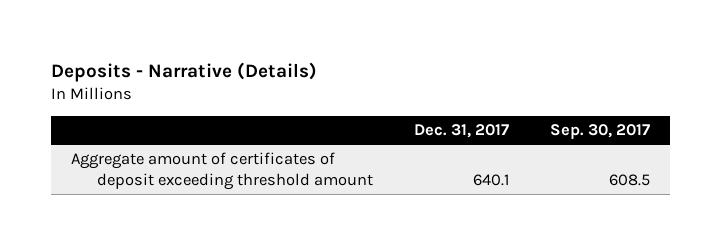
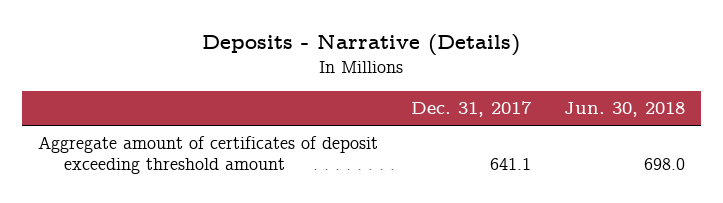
- | Dec. 31, 2017 | Sep. 30, 2017
+ | Dec. 31, 2017 | Jun. 30, 2018
- Aggregate amount of certificates of deposit exceeding threshold amount | 640.1 | 608.5
+ Aggregate amount of certificates of deposit exceeding threshold amount | 641.1 | 698.0

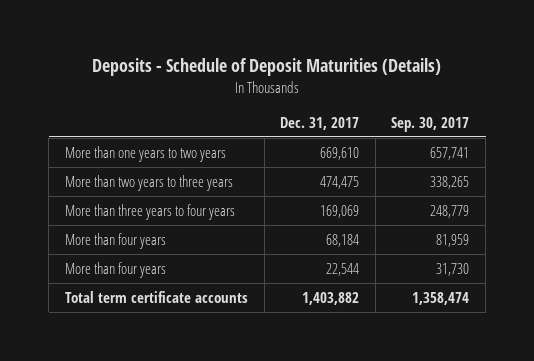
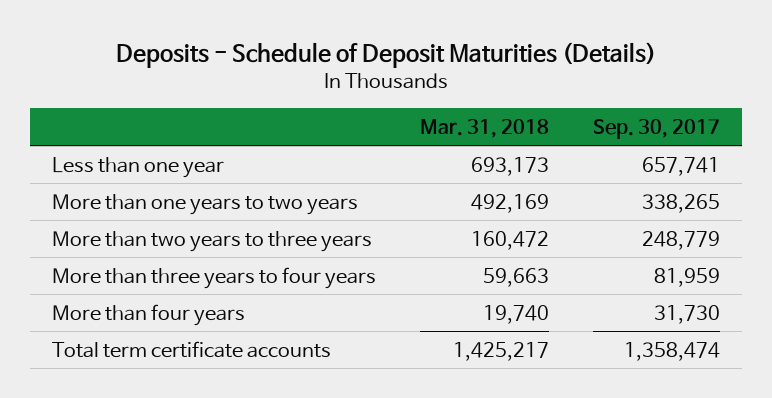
- | Dec. 31, 2017 | Sep. 30, 2017
+ | Mar. 31, 2018 | Sep. 30, 2017
- More than one years to two years | 669,610 | 657,741
- More than two years to three years | 474,475 | 338,265
- More than three years to four years | 169,069 | 248,779
- More than four years | 68,184 | 81,959
+ Less than one year | 693,173 | 657,741
+ More than one years to two years | 492,169 | 338,265
+ More than two years to three years | 160,472 | 248,779
+ More than three years to four years | 59,663 | 81,959

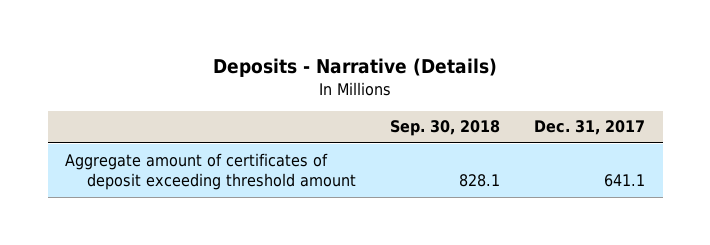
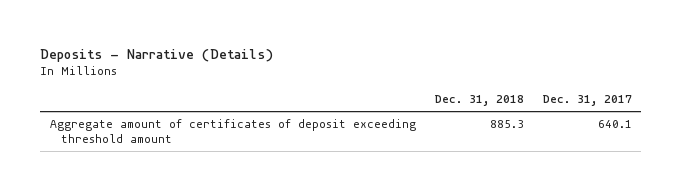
- | Sep. 30, 2018 | Dec. 31, 2017
+ | Dec. 31, 2018 | Dec. 31, 2017
- Aggregate amount of certificates of deposit exceeding threshold amount | 828.1 | 641.1
+ Aggregate amount of certificates of deposit exceeding threshold amount | 885.3 | 640.1

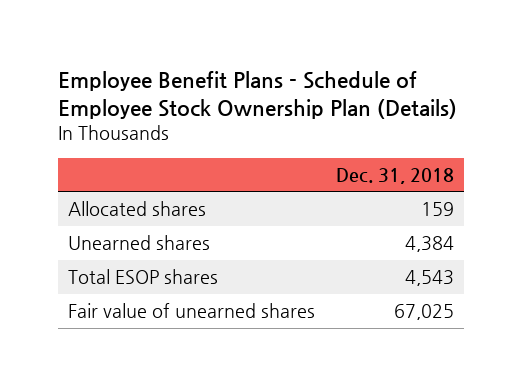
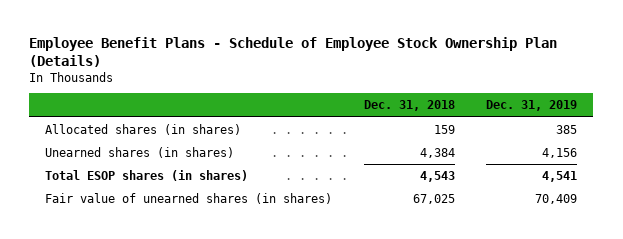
- | Dec. 31, 2018
+ | Dec. 31, 2018 | Dec. 31, 2019
- Allocated shares | 159
- Unearned shares | 4,384
- Total ESOP shares | 4,543
- Fair value of unearned shares | 67,025
+ Allocated shares (in shares) | 159 | 385
+ Unearned shares (in shares) | 4,384 | 4,156
+ Total ESOP shares (in shares) | 4,543 | 4,541
+ Fair value of unearned shares (in shares) | 67,025 | 70,409

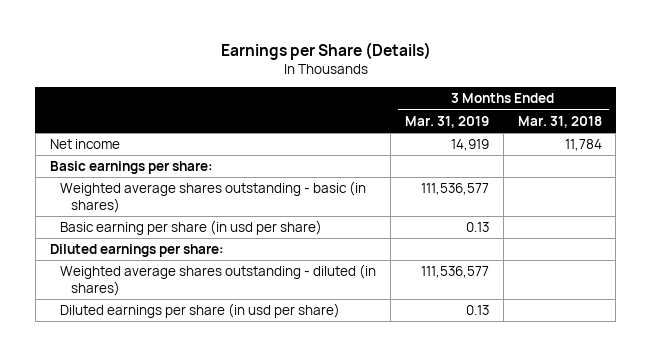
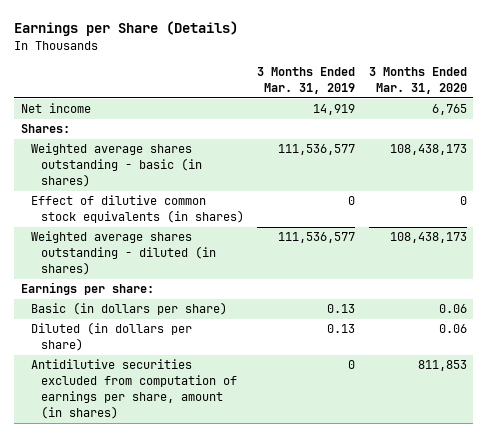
- | 3 Months Ended Mar. 31, 2019 | 3 Months Ended Mar. 31, 2018
+ | 3 Months Ended Mar. 31, 2019 | 3 Months Ended Mar. 31, 2020
- Basic earnings per share:
+ Shares:
- Basic earning per share (in usd per share) | 0.13 |
- Diluted earnings per share:
+ Effect of dilutive common stock equivalents (in shares) | 0 | 0
- Diluted earnings per share (in usd per share) | 0.13 |
+ Earnings per share:
+ Basic (in dollars per share) | 0.13 | 0.06
+ Diluted (in dollars per share) | 0.13 | 0.06
+ Antidilutive securities excluded from computation of earnings per share, amount (in shares) | 0 | 811,853

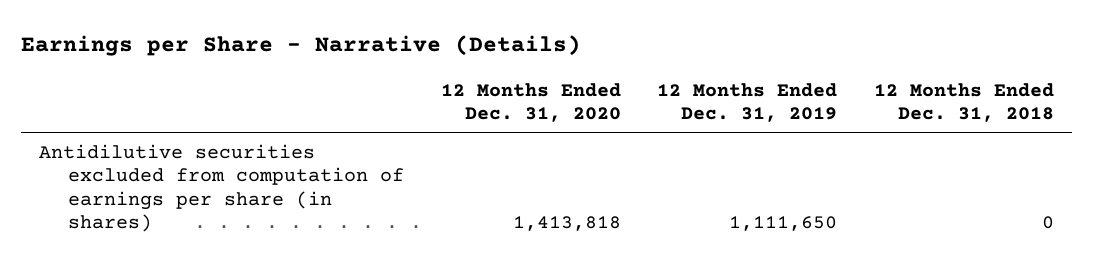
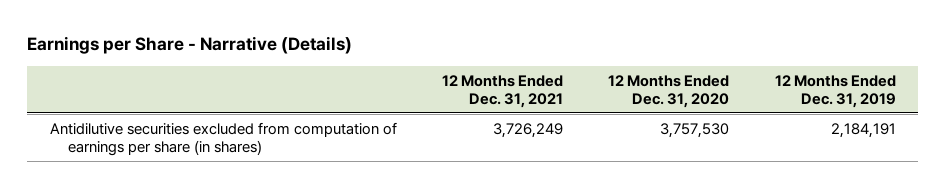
- | 12 Months Ended Dec. 31, 2020 | 12 Months Ended Dec. 31, 2019 | 12 Months Ended Dec. 31, 2018
+ | 12 Months Ended Dec. 31, 2021 | 12 Months Ended Dec. 31, 2020 | 12 Months Ended Dec. 31, 2019
- Antidilutive securities excluded from computation of earnings per share (in shares) | 1,413,818 | 1,111,650 | 0
+ Antidilutive securities excluded from computation of earnings per share (in shares) | 3,726,249 | 3,757,530 | 2,184,191

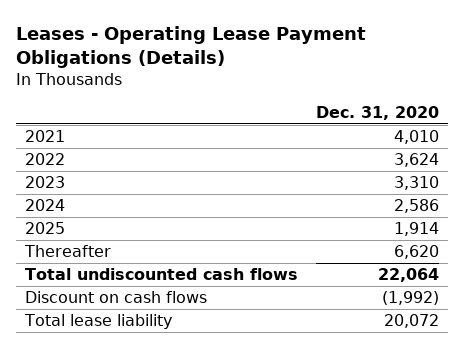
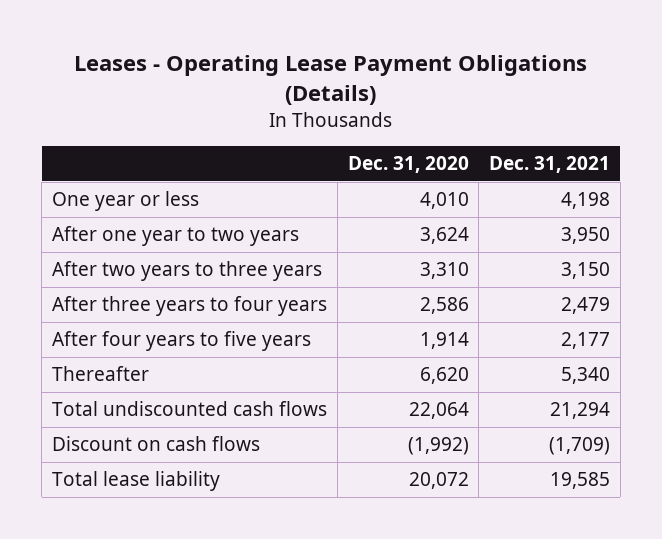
- | Dec. 31, 2020
+ | Dec. 31, 2020 | Dec. 31, 2021
- 2021 | 4,010
- 2022 | 3,624
- 2023 | 3,310
- 2024 | 2,586
- 2025 | 1,914
+ One year or less | 4,010 | 4,198
+ After one year to two years | 3,624 | 3,950
+ After two years to three years | 3,310 | 3,150
+ After three years to four years | 2,586 | 2,479
+ After four years to five years | 1,914 | 2,177

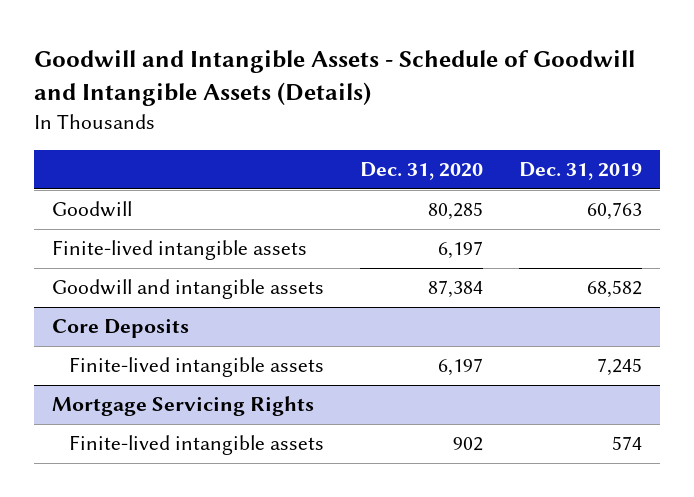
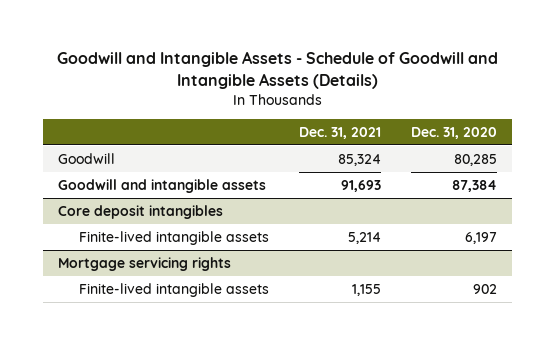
- | Dec. 31, 2020 | Dec. 31, 2019
+ | Dec. 31, 2021 | Dec. 31, 2020
- Finite-lived intangible assets | 6,197 |
- Core Deposits
+ Core deposit intangibles
- Mortgage Servicing Rights
+ Mortgage servicing rights

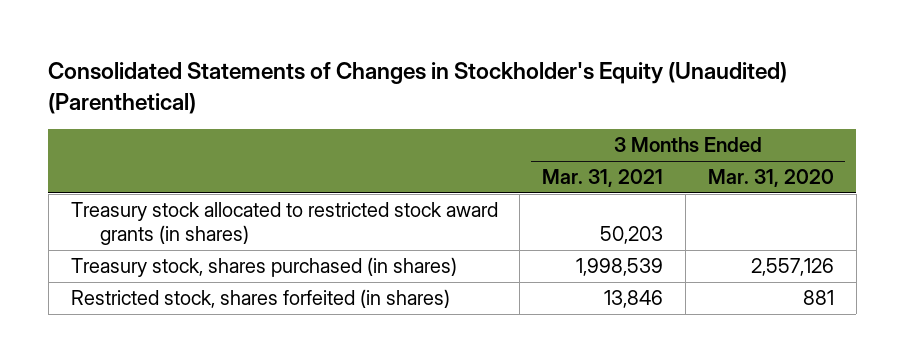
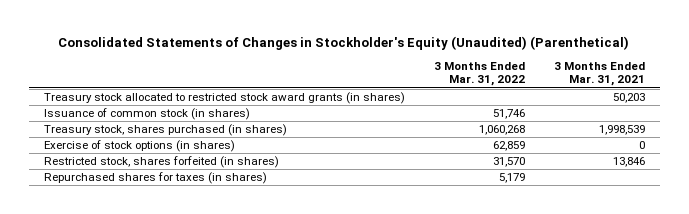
- | 3 Months Ended Mar. 31, 2021 | 3 Months Ended Mar. 31, 2020
+ | 3 Months Ended Mar. 31, 2022 | 3 Months Ended Mar. 31, 2021
+ Issuance of common stock (in shares) | 51,746 |
+ Exercise of stock options (in shares) | 62,859 | 0
+ Repurchased shares for taxes (in shares) | 5,179 |

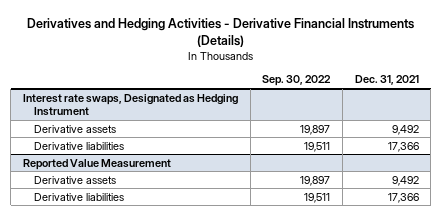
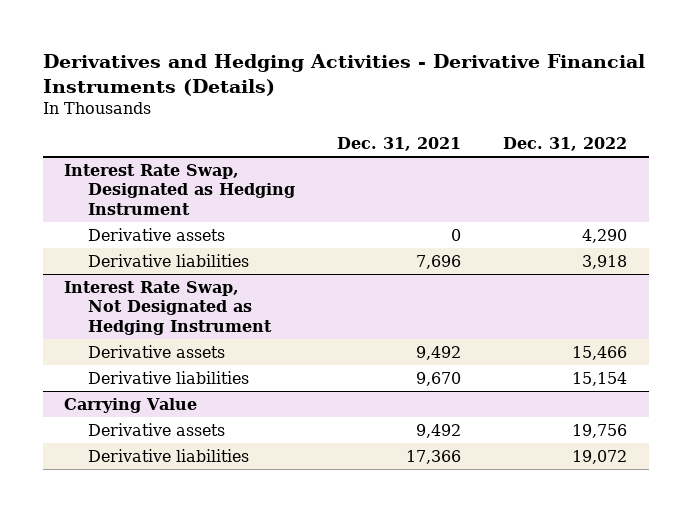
- | Sep. 30, 2022 | Dec. 31, 2021
+ | Dec. 31, 2021 | Dec. 31, 2022
- Interest rate swaps, Designated as Hedging Instrument
+ Interest Rate Swap, Designated as Hedging Instrument
+ Derivative assets | 0 | 4,290
+ Derivative liabilities | 7,696 | 3,918
+ Interest Rate Swap, Not Designated as Hedging Instrument
- Derivative liabilities | 19,511 | 17,366
- Reported Value Measurement
+ Derivative liabilities | 9,670 | 15,154
+ Carrying Value

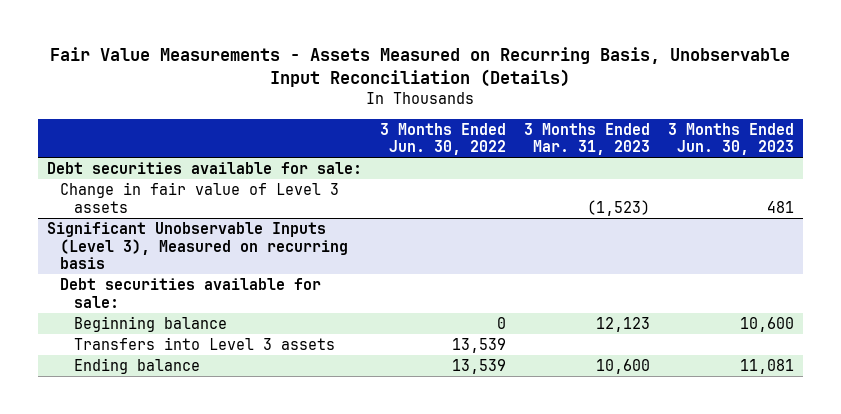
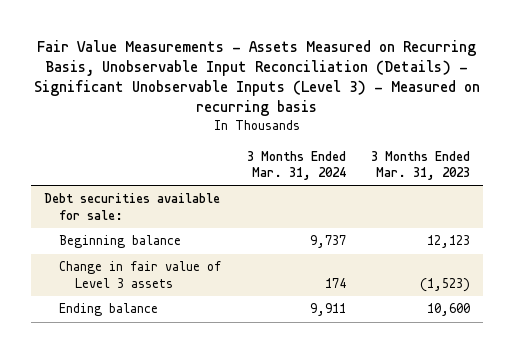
- Fair Value Measurements - Assets Measured on Recurring Basis, Unobservable Input Reconciliation (Details)
+ Fair Value Measurements - Assets Measured on Recurring Basis, Unobservable Input Reconciliation (Details) - Significant Unobservable Inputs (Level 3) - Measured on recurring basis
- | 3 Months Ended Jun. 30, 2022 | 3 Months Ended Mar. 31, 2023 | 3 Months Ended Jun. 30, 2023
+ | 3 Months Ended Mar. 31, 2024 | 3 Months Ended Mar. 31, 2023
- Significant Unobservable Inputs (Level 3), Measured on recurring basis
- Debt securities available for sale:
- Transfers into Level 3 assets | 13,539 | |
moved down: Change in fair value of Level 3 assets | 174 | (1,523)

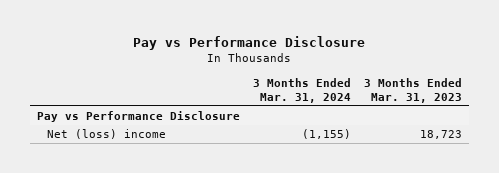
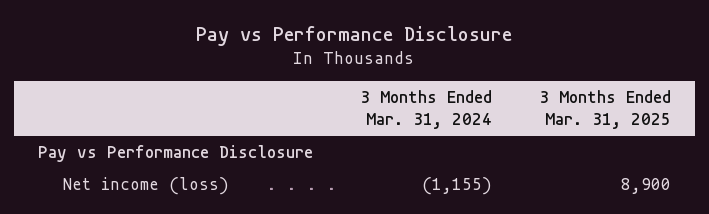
- | 3 Months Ended Mar. 31, 2024 | 3 Months Ended Mar. 31, 2023
+ | 3 Months Ended Mar. 31, 2024 | 3 Months Ended Mar. 31, 2025
- Net (loss) income | (1,155) | 18,723
+ Net income (loss) | (1,155) | 8,900

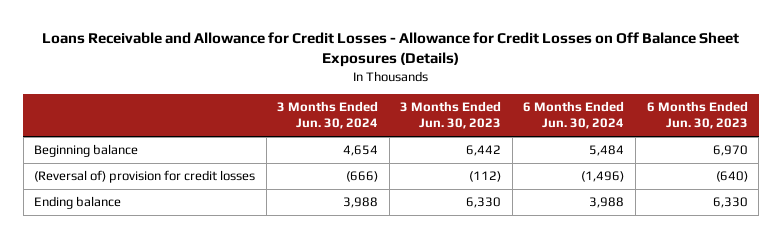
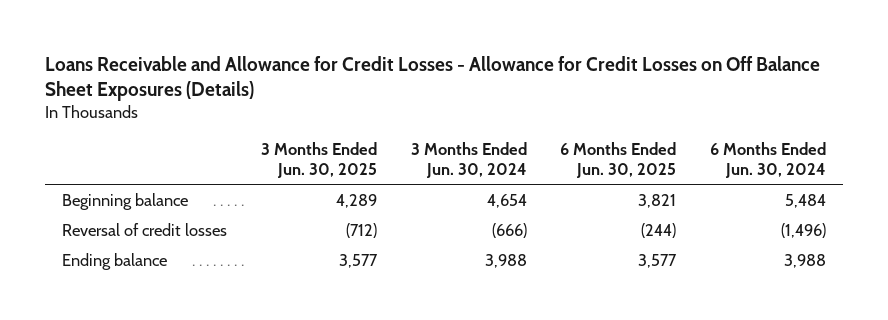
- | 3 Months Ended Jun. 30, 2024 | 3 Months Ended Jun. 30, 2023 | 6 Months Ended Jun. 30, 2024 | 6 Months Ended Jun. 30, 2023
+ | 3 Months Ended Jun. 30, 2025 | 3 Months Ended Jun. 30, 2024 | 6 Months Ended Jun. 30, 2025 | 6 Months Ended Jun. 30, 2024
- (Reversal of) provision for credit losses | (666) | (112) | (1,496) | (640)
+ Reversal of credit losses | (712) | (666) | (244) | (1,496)

